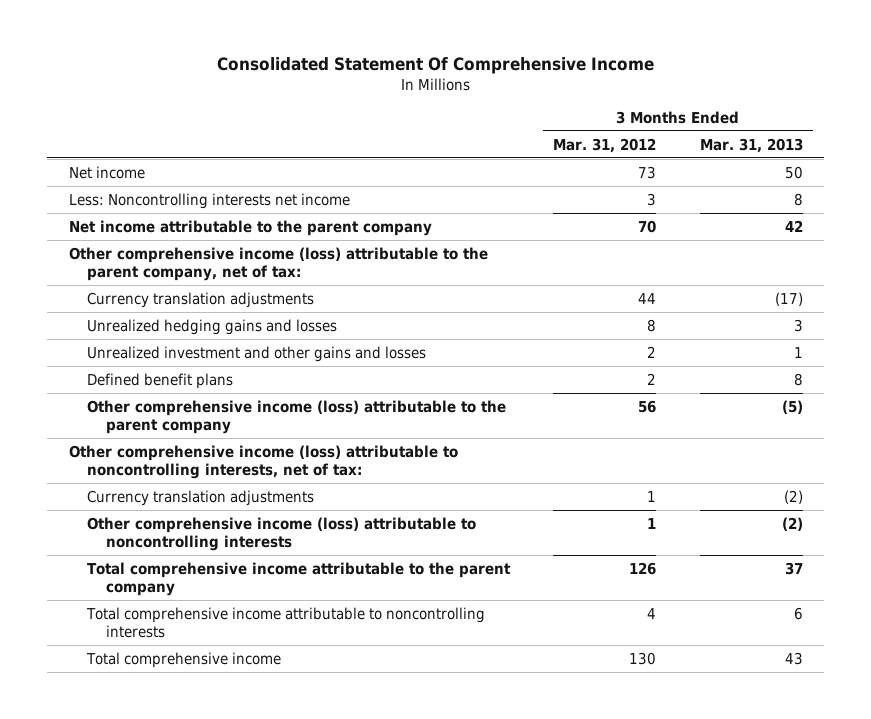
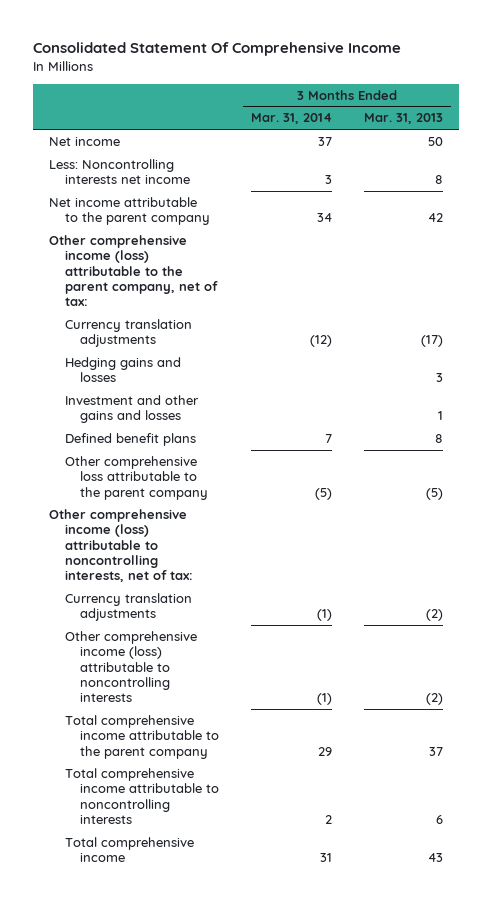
- | 3 Months Ended Mar. 31, 2012 | 3 Months Ended Mar. 31, 2013
+ | 3 Months Ended Mar. 31, 2014 | 3 Months Ended Mar. 31, 2013
- Unrealized hedging gains and losses | 8 | 3
- Unrealized investment and other gains and losses | 2 | 1
+ Hedging gains and losses | | 3
+ Investment and other gains and losses | | 1
- Other comprehensive income (loss) attributable to the parent company | 56 | (5)
+ Other comprehensive loss attributable to the parent company | (5) | (5)

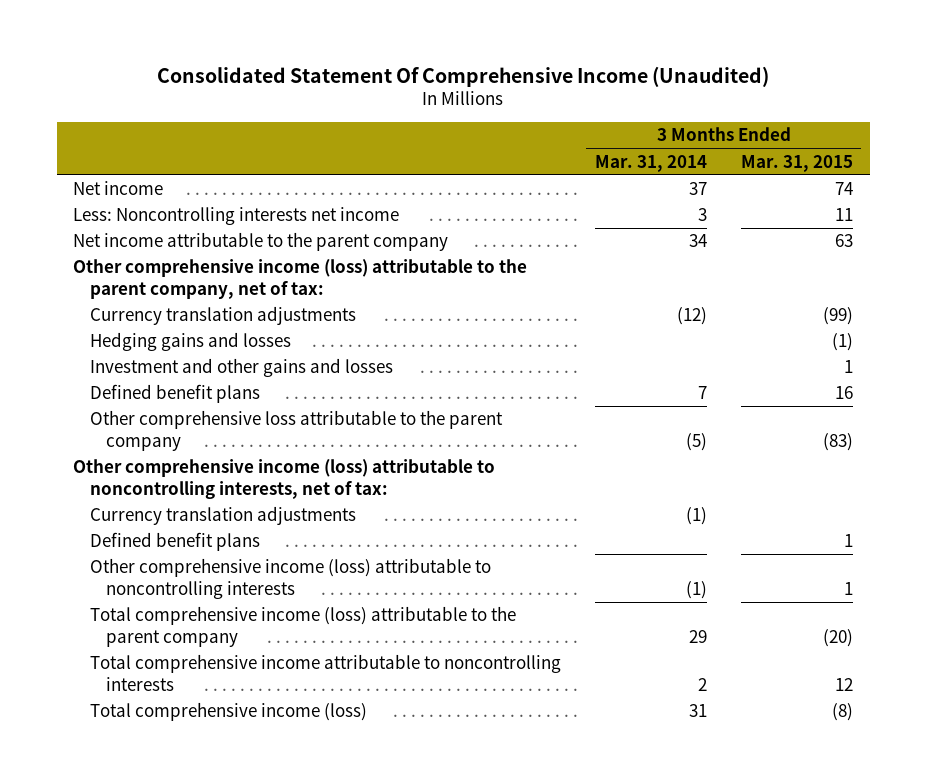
- Consolidated Statement Of Comprehensive Income
+ Consolidated Statement Of Comprehensive Income (Unaudited)
- | 3 Months Ended Mar. 31, 2014 | 3 Months Ended Mar. 31, 2013
+ | 3 Months Ended Mar. 31, 2014 | 3 Months Ended Mar. 31, 2015
+ Defined benefit plans | | 1
- Total comprehensive income attributable to the parent company | 29 | 37
+ Total comprehensive income (loss) attributable to the parent company | 29 | (20)
- Total comprehensive income | 31 | 43
+ Total comprehensive income (loss) | 31 | (8)

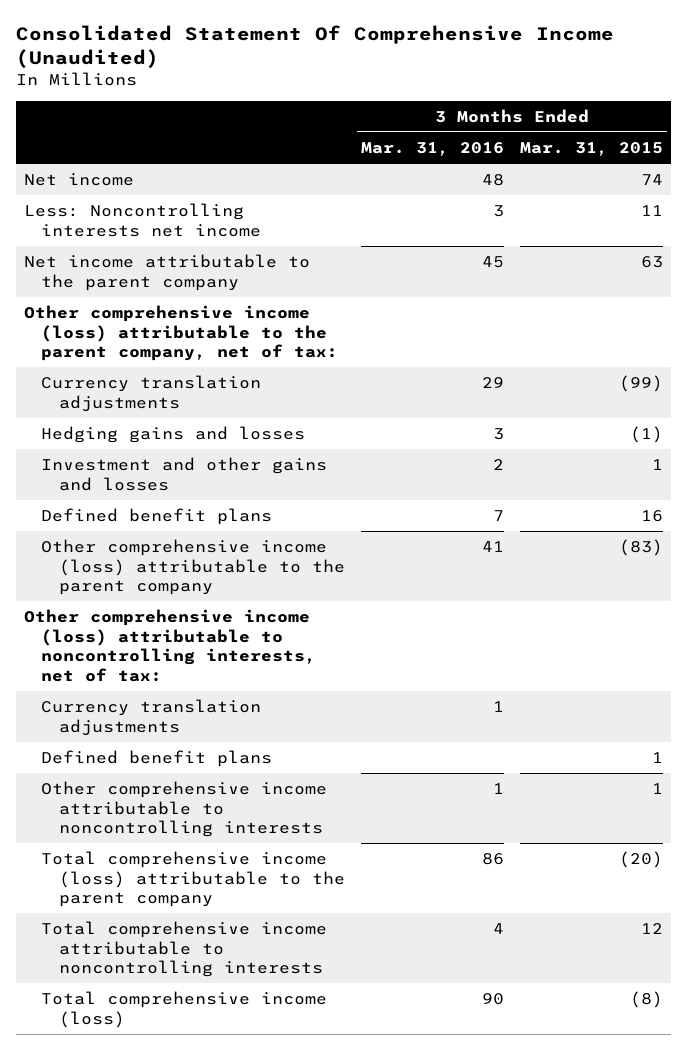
- | 3 Months Ended Mar. 31, 2014 | 3 Months Ended Mar. 31, 2015
+ | 3 Months Ended Mar. 31, 2016 | 3 Months Ended Mar. 31, 2015
- Other comprehensive loss attributable to the parent company | (5) | (83)
+ Other comprehensive income (loss) attributable to the parent company | 41 | (83)
- Other comprehensive income (loss) attributable to noncontrolling interests | (1) | 1
+ Other comprehensive income attributable to noncontrolling interests | 1 | 1

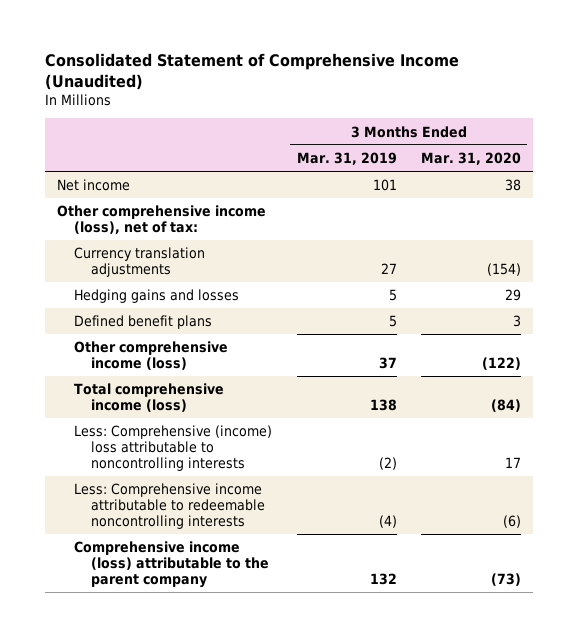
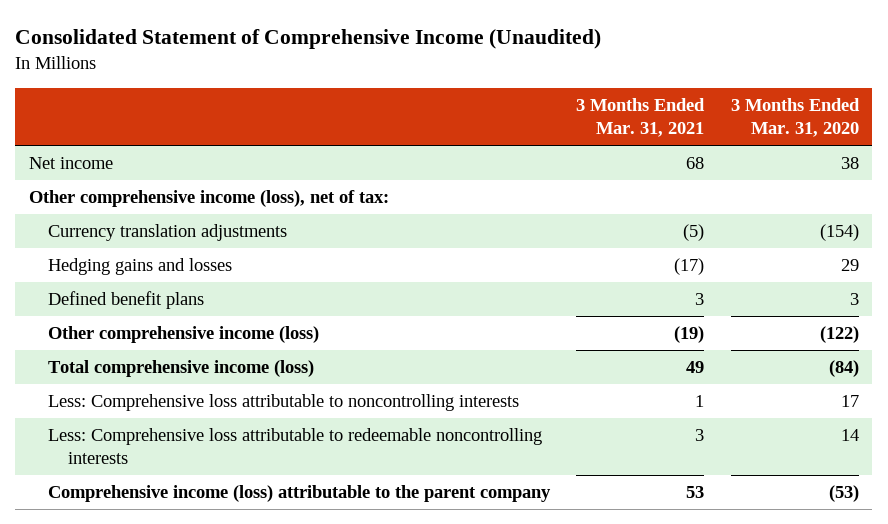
- | 3 Months Ended Mar. 31, 2019 | 3 Months Ended Mar. 31, 2020
+ | 3 Months Ended Mar. 31, 2021 | 3 Months Ended Mar. 31, 2020
- Less: Comprehensive (income) loss attributable to noncontrolling interests | (2) | 17
- Less: Comprehensive income attributable to redeemable noncontrolling interests | (4) | (6)
- Comprehensive income (loss) attributable to the parent company | 132 | (73)
+ Less: Comprehensive loss attributable to noncontrolling interests | 1 | 17
+ Less: Comprehensive loss attributable to redeemable noncontrolling interests | 3 | 14
+ Comprehensive income (loss) attributable to the parent company | 53 | (53)

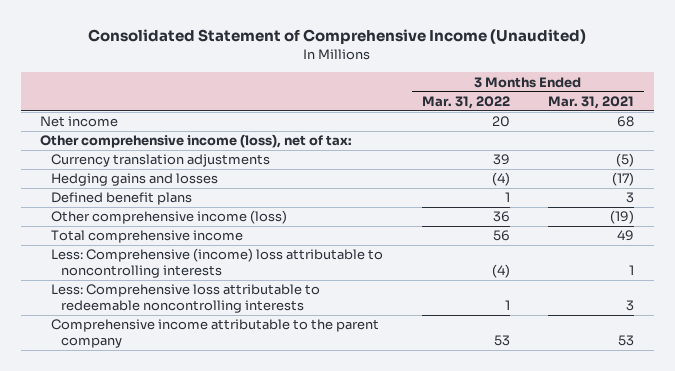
- | 3 Months Ended Mar. 31, 2021 | 3 Months Ended Mar. 31, 2020
+ | 3 Months Ended Mar. 31, 2022 | 3 Months Ended Mar. 31, 2021
- Total comprehensive income (loss) | 49 | (84)
- Less: Comprehensive loss attributable to noncontrolling interests | 1 | 17
+ Total comprehensive income | 56 | 49
+ Less: Comprehensive (income) loss attributable to noncontrolling interests | (4) | 1
- Comprehensive income (loss) attributable to the parent company | 53 | (53)
+ Comprehensive income attributable to the parent company | 53 | 53

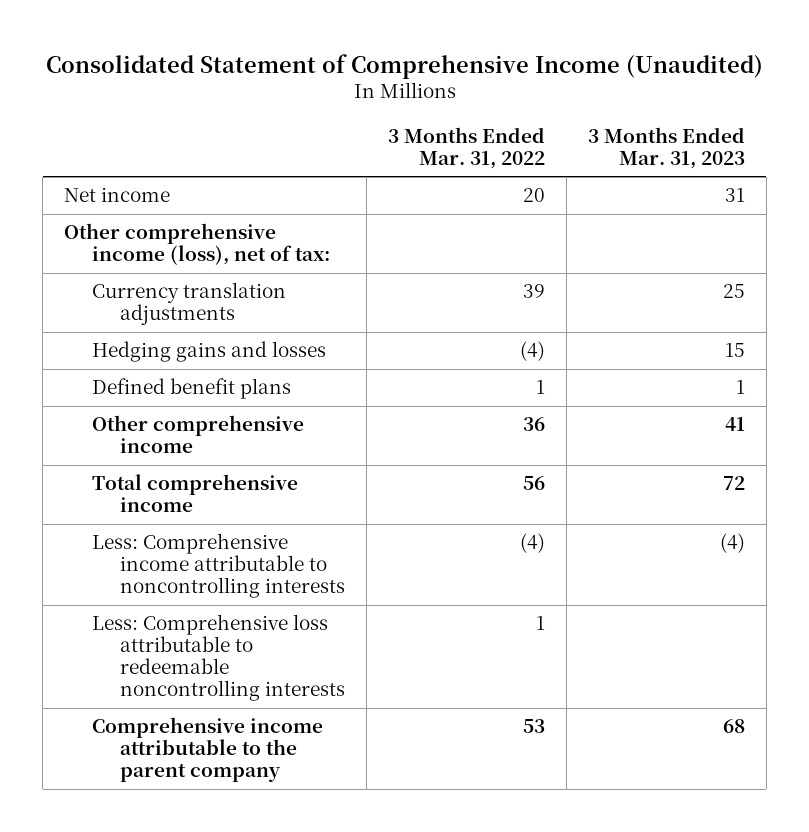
- | 3 Months Ended Mar. 31, 2022 | 3 Months Ended Mar. 31, 2021
+ | 3 Months Ended Mar. 31, 2022 | 3 Months Ended Mar. 31, 2023
- Other comprehensive income (loss) | 36 | (19)
+ Other comprehensive income | 36 | 41
- Less: Comprehensive (income) loss attributable to noncontrolling interests | (4) | 1
+ Less: Comprehensive income attributable to noncontrolling interests | (4) | (4)

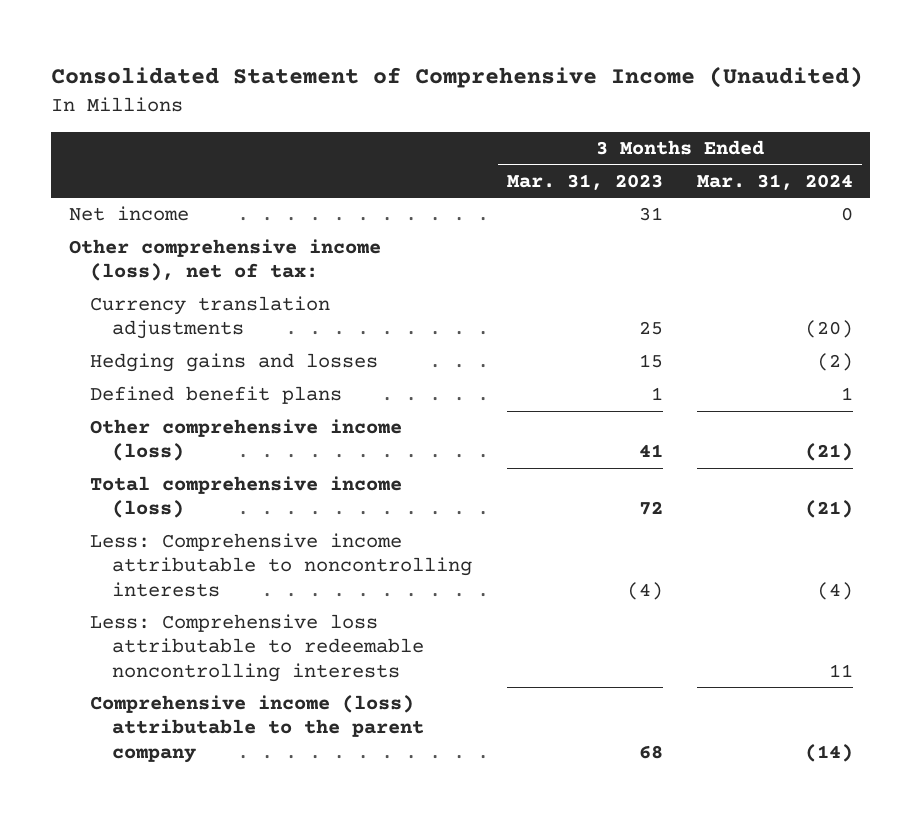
- | 3 Months Ended Mar. 31, 2022 | 3 Months Ended Mar. 31, 2023
+ | 3 Months Ended Mar. 31, 2023 | 3 Months Ended Mar. 31, 2024
- Other comprehensive income | 36 | 41
- Total comprehensive income | 56 | 72
+ Other comprehensive income (loss) | 41 | (21)
+ Total comprehensive income (loss) | 72 | (21)
- Comprehensive income attributable to the parent company | 53 | 68
+ Comprehensive income (loss) attributable to the parent company | 68 | (14)

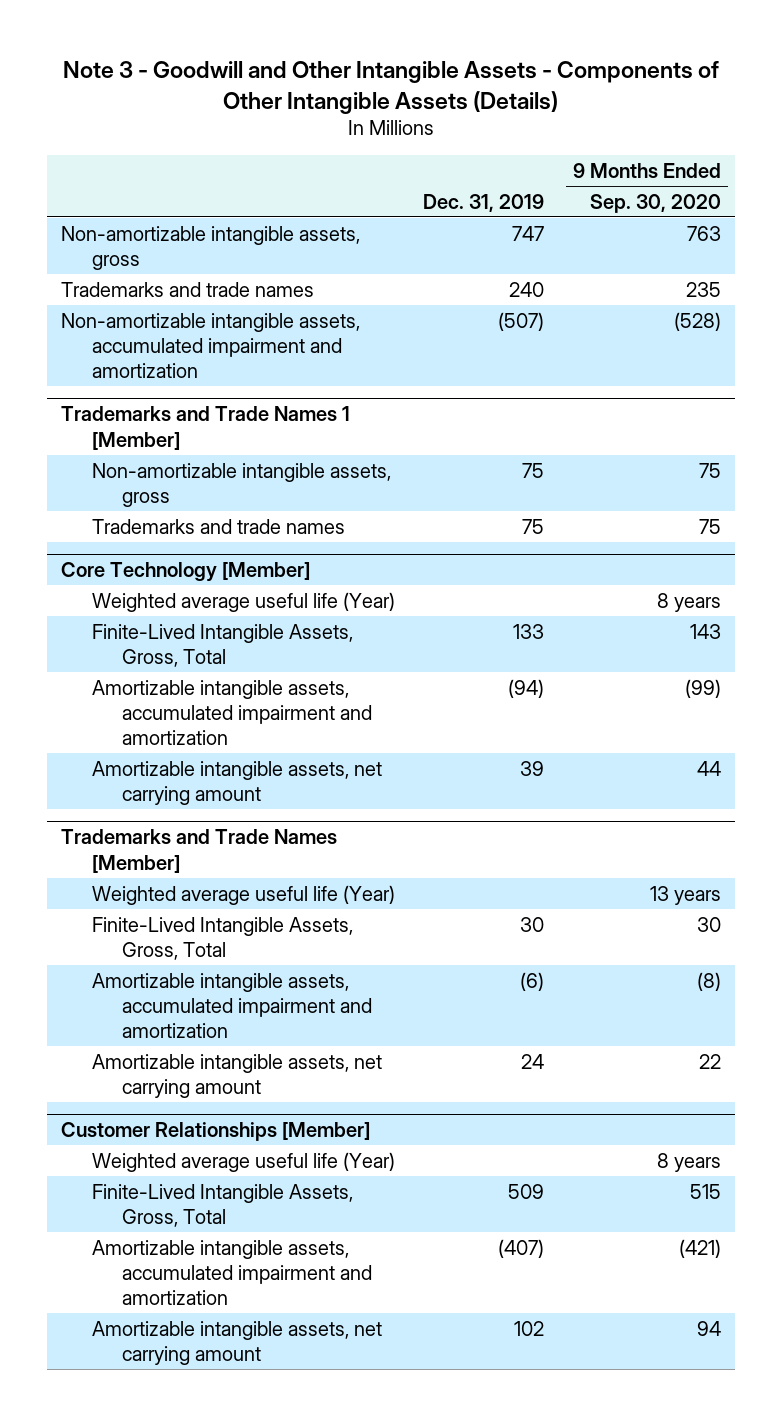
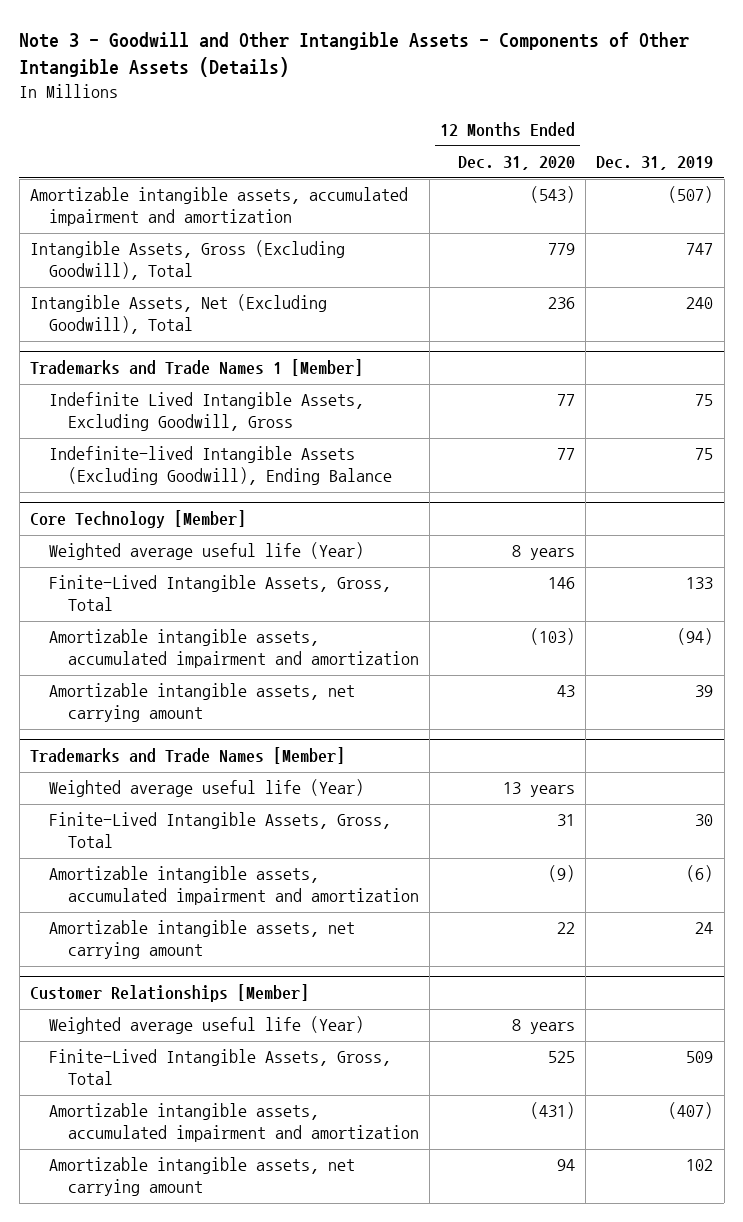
- | Dec. 31, 2019 | 9 Months Ended Sep. 30, 2020
+ | 12 Months Ended Dec. 31, 2020 | Dec. 31, 2019
- Non-amortizable intangible assets, gross | 747 | 763
- Trademarks and trade names | 240 | 235
- Non-amortizable intangible assets, accumulated impairment and amortization | (507) | (528)
+ Amortizable intangible assets, accumulated impairment and amortization | (543) | (507)
+ Intangible Assets, Gross (Excluding Goodwill), Total | 779 | 747
+ Intangible Assets, Net (Excluding Goodwill), Total | 236 | 240
@ Trademarks and Trade Names 1 [Member]
- Non-amortizable intangible assets, gross | 75 | 75
- Trademarks and trade names | 75 | 75
+ Indefinite Lived Intangible Assets, Excluding Goodwill, Gross | 77 | 75
+ Indefinite-lived Intangible Assets (Excluding Goodwill), Ending Balance | 77 | 75

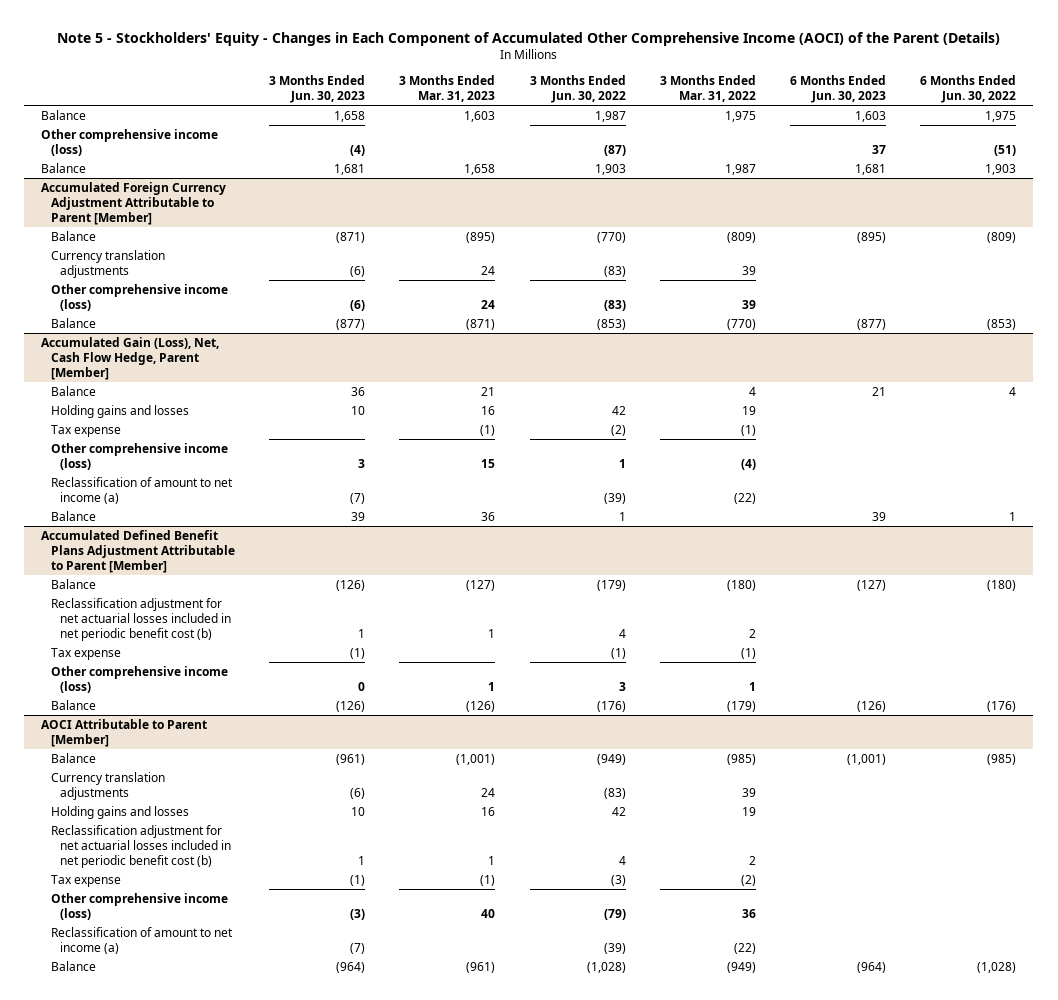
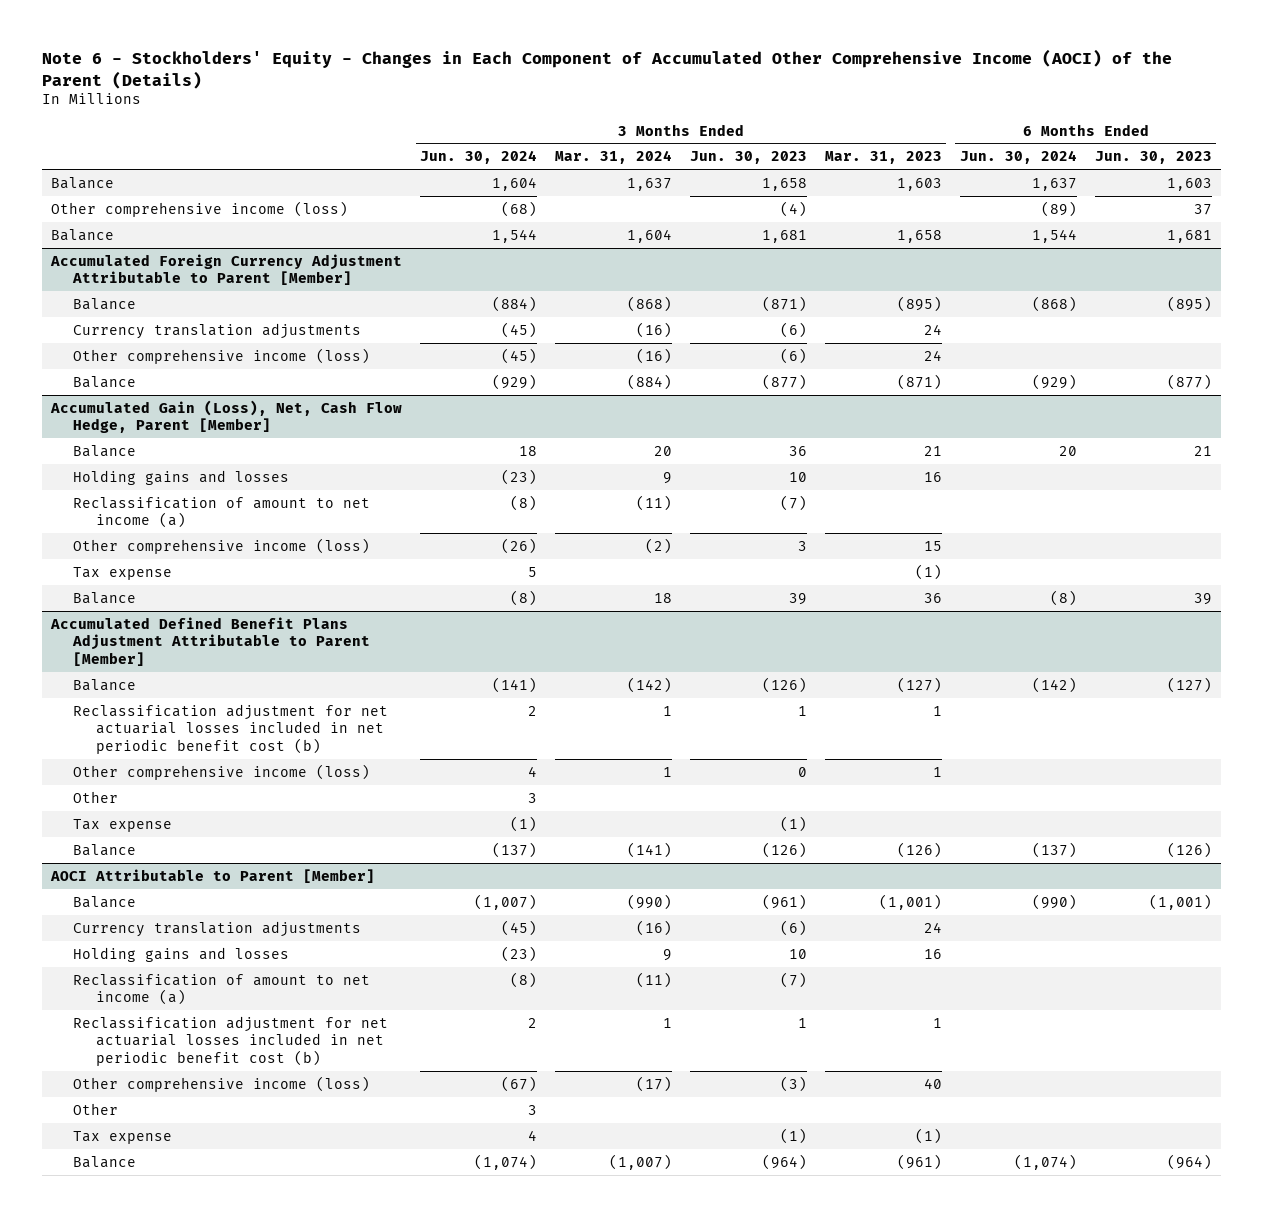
- Note 5 - Stockholders' Equity - Changes in Each Component of Accumulated Other Comprehensive Income (AOCI) of the Parent (Details)
+ Note 6 - Stockholders' Equity - Changes in Each Component of Accumulated Other Comprehensive Income (AOCI) of the Parent (Details)
- | 3 Months Ended Jun. 30, 2023 | 3 Months Ended Mar. 31, 2023 | 3 Months Ended Jun. 30, 2022 | 3 Months Ended Mar. 31, 2022 | 6 Months Ended Jun. 30, 2023 | 6 Months Ended Jun. 30, 2022
+ | 3 Months Ended Jun. 30, 2024 | 3 Months Ended Mar. 31, 2024 | 3 Months Ended Jun. 30, 2023 | 3 Months Ended Mar. 31, 2023 | 6 Months Ended Jun. 30, 2024 | 6 Months Ended Jun. 30, 2023
@ Accumulated Gain (Loss), Net, Cash Flow Hedge, Parent [Member]
moved down: Other comprehensive income (loss) | (26) | (2) | 3 | 15 | |
moved down: Tax expense | 5 | | | (1) | |
@ Accumulated Defined Benefit Plans Adjustment Attributable to Parent [Member]
+ Other | 3 | | | | |
moved down: Tax expense | (1) | | (1) | | |
@ AOCI Attributable to Parent [Member]
moved up: Reclassification of amount to net income (a) | (8) | (11) | (7) | | |
+ Other | 3 | | | | |
moved down: Tax expense | 4 | | (1) | (1) | |

